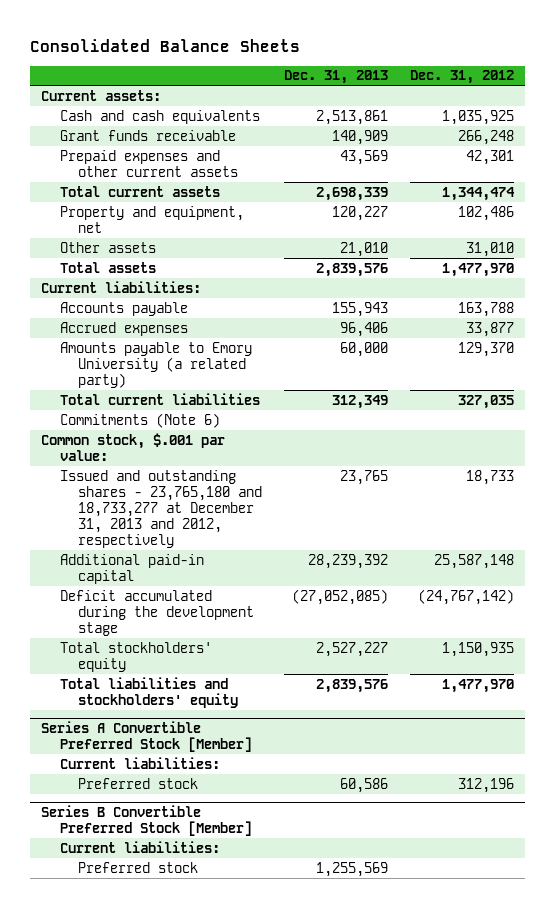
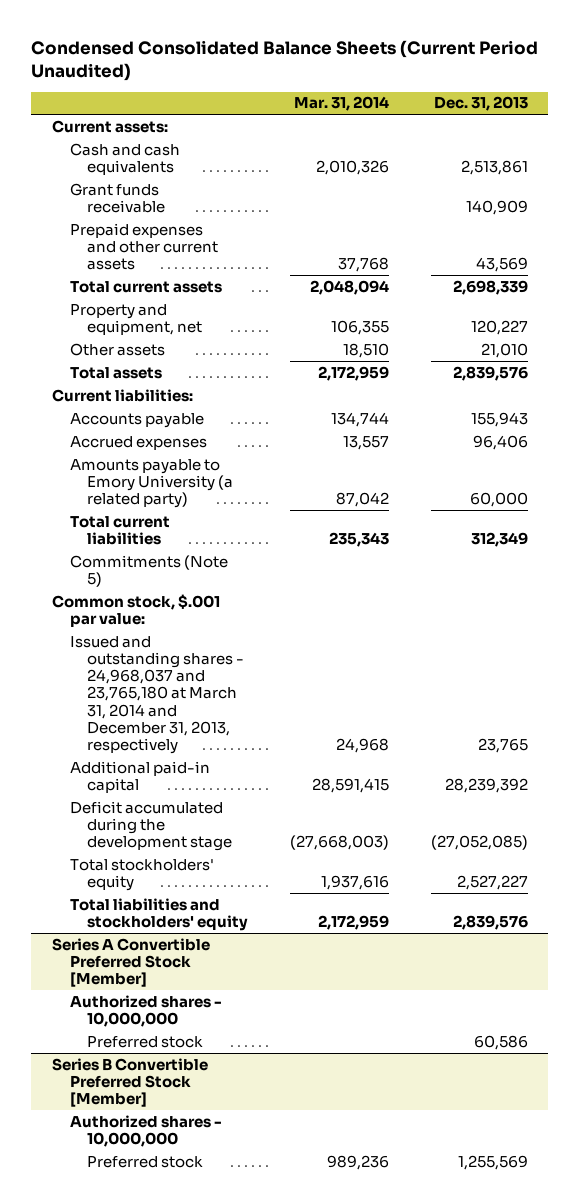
- Consolidated Balance Sheets
+ Condensed Consolidated Balance Sheets (Current Period Unaudited)
- | Dec. 31, 2013 | Dec. 31, 2012
+ | Mar. 31, 2014 | Dec. 31, 2013
- Commitments (Note 6)
+ Commitments (Note 5)
- Issued and outstanding shares - 23,765,180 and 18,733,277 at December 31, 2013 and 2012, respectively | 23,765 | 18,733
+ Issued and outstanding shares - 24,968,037 and 23,765,180 at March 31, 2014 and December 31, 2013, respectively | 24,968 | 23,765
@ Series A Convertible Preferred Stock [Member]
- Current liabilities:
+ Authorized shares - 10,000,000
@ Series B Convertible Preferred Stock [Member]
- Current liabilities:
+ Authorized shares - 10,000,000

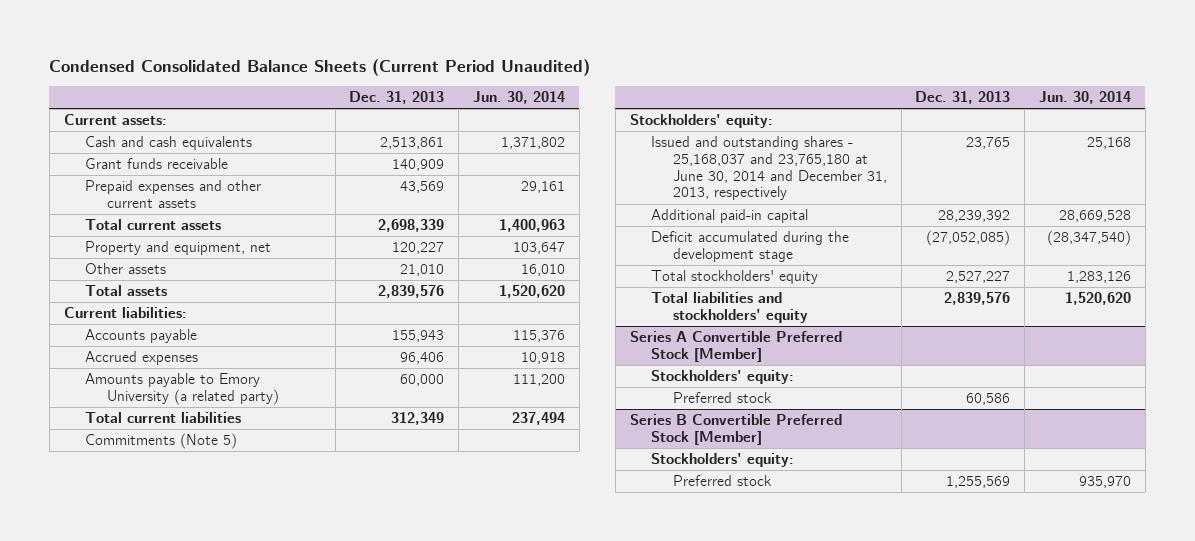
- | Mar. 31, 2014 | Dec. 31, 2013
+ | Dec. 31, 2013 | Jun. 30, 2014
- Common stock, $.001 par value:
- Issued and outstanding shares - 24,968,037 and 23,765,180 at March 31, 2014 and December 31, 2013, respectively | 24,968 | 23,765
+ Stockholders' equity:
+ Issued and outstanding shares - 25,168,037 and 23,765,180 at June 30, 2014 and December 31, 2013, respectively | 23,765 | 25,168
@ Series A Convertible Preferred Stock [Member]
- Authorized shares - 10,000,000
+ Stockholders' equity:
@ Series B Convertible Preferred Stock [Member]
- Authorized shares - 10,000,000
+ Stockholders' equity:

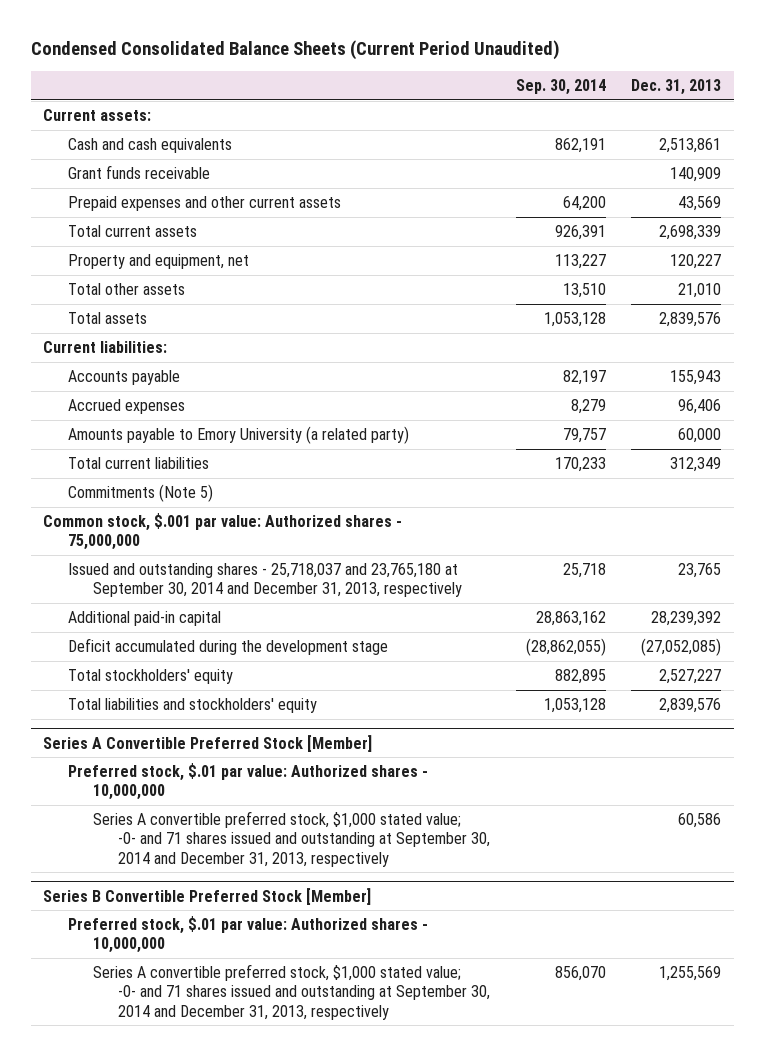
- | Dec. 31, 2013 | Jun. 30, 2014
+ | Sep. 30, 2014 | Dec. 31, 2013
- Other assets | 21,010 | 16,010
+ Total other assets | 13,510 | 21,010
- Stockholders' equity:
- Issued and outstanding shares - 25,168,037 and 23,765,180 at June 30, 2014 and December 31, 2013, respectively | 23,765 | 25,168
+ Common stock, $.001 par value: Authorized shares - 75,000,000
+ Issued and outstanding shares - 25,718,037 and 23,765,180 at September 30, 2014 and December 31, 2013, respectively | 25,718 | 23,765
@ Series A Convertible Preferred Stock [Member]
- Stockholders' equity:
- Preferred stock | 60,586 |
+ Preferred stock, $.01 par value: Authorized shares - 10,000,000
+ Series A convertible preferred stock, $1,000 stated value; -0- and 71 shares issued and outstanding at September 30, 2014 and December 31, 2013, respectively | | 60,586
@ Series B Convertible Preferred Stock [Member]
- Stockholders' equity:
- Preferred stock | 1,255,569 | 935,970
+ Preferred stock, $.01 par value: Authorized shares - 10,000,000
+ Series A convertible preferred stock, $1,000 stated value; -0- and 71 shares issued and outstanding at September 30, 2014 and December 31, 2013, respectively | 856,070 | 1,255,569

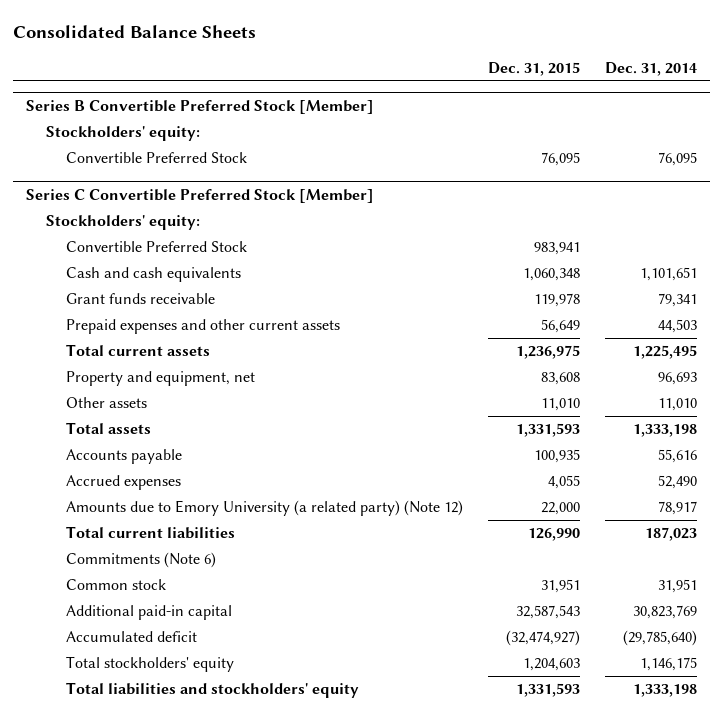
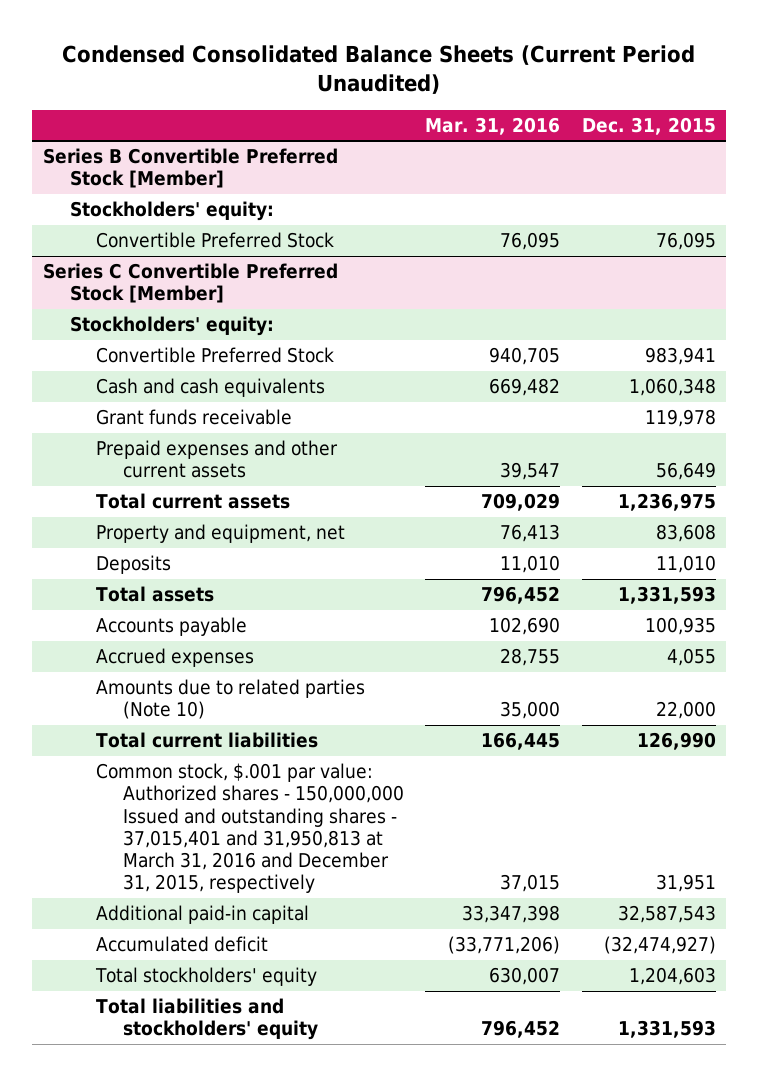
- Consolidated Balance Sheets
+ Condensed Consolidated Balance Sheets (Current Period Unaudited)
- | Dec. 31, 2015 | Dec. 31, 2014
+ | Mar. 31, 2016 | Dec. 31, 2015
@ Series C Convertible Preferred Stock [Member]
- Other assets | 11,010 | 11,010
+ Deposits | 11,010 | 11,010
- Amounts due to Emory University (a related party) (Note 12) | 22,000 | 78,917
+ Amounts due to related parties (Note 10) | 35,000 | 22,000
- Commitments (Note 6)
- Common stock | 31,951 | 31,951
+ Common stock, $.001 par value: Authorized shares - 150,000,000 Issued and outstanding shares - 37,015,401 and 31,950,813 at March 31, 2016 and December 31, 2015, respectively | 37,015 | 31,951

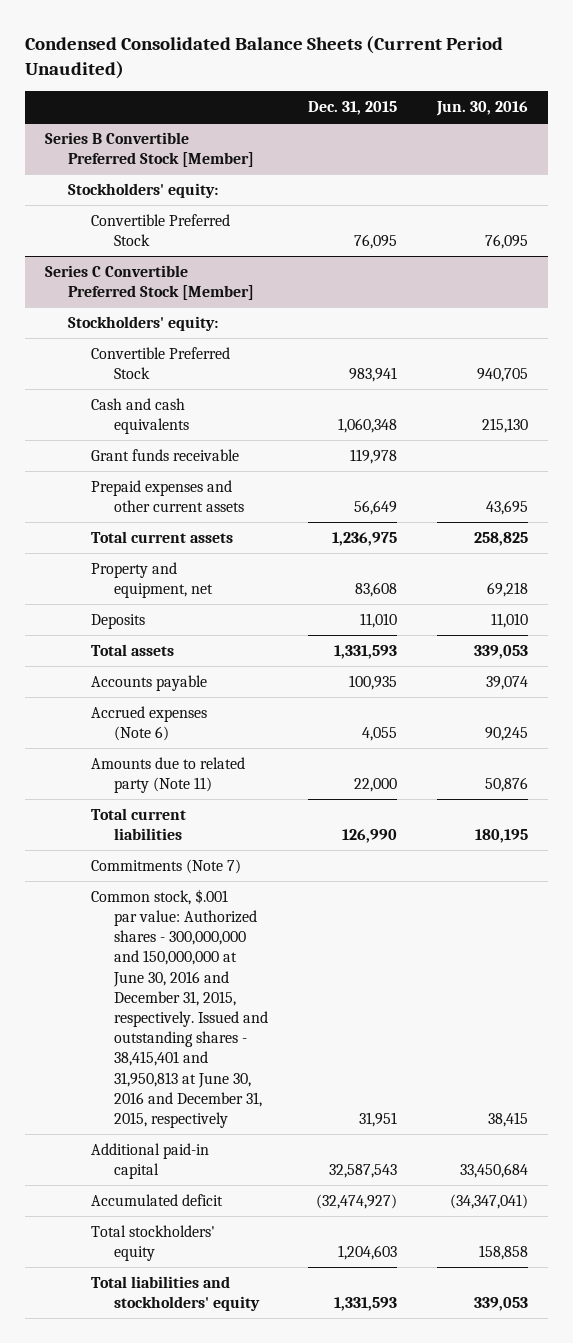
- | Mar. 31, 2016 | Dec. 31, 2015
+ | Dec. 31, 2015 | Jun. 30, 2016
@ Series C Convertible Preferred Stock [Member]
- Accrued expenses | 28,755 | 4,055
- Amounts due to related parties (Note 10) | 35,000 | 22,000
+ Accrued expenses (Note 6) | 4,055 | 90,245
+ Amounts due to related party (Note 11) | 22,000 | 50,876
- Common stock, $.001 par value: Authorized shares - 150,000,000 Issued and outstanding shares - 37,015,401 and 31,950,813 at March 31, 2016 and December 31, 2015, respectively | 37,015 | 31,951
+ Commitments (Note 7)
+ Common stock, $.001 par value: Authorized shares - 300,000,000 and 150,000,000 at June 30, 2016 and December 31, 2015, respectively. Issued and outstanding shares - 38,415,401 and 31,950,813 at June 30, 2016 and December 31, 2015, respectively | 31,951 | 38,415

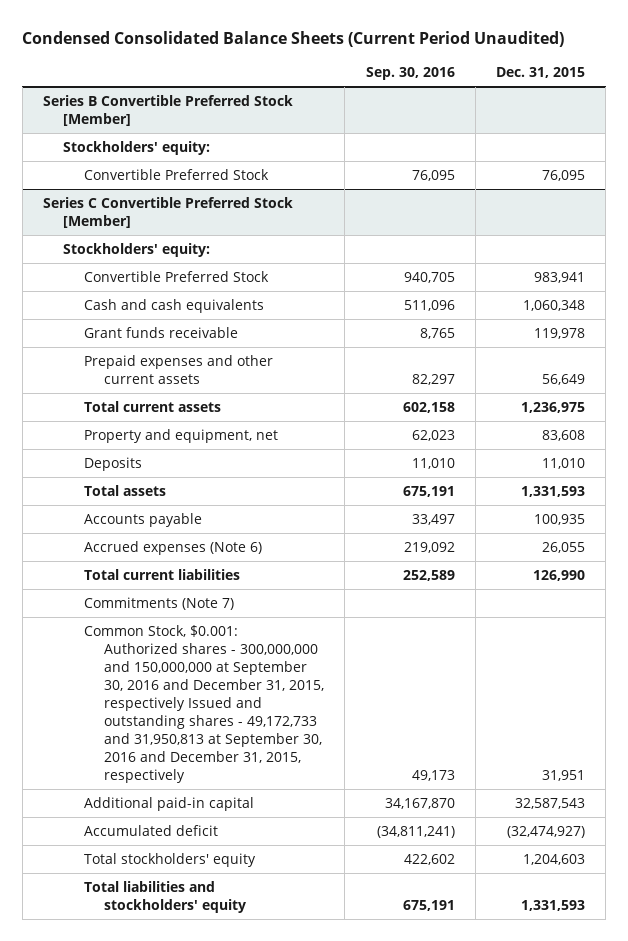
- | Dec. 31, 2015 | Jun. 30, 2016
+ | Sep. 30, 2016 | Dec. 31, 2015
@ Series C Convertible Preferred Stock [Member]
- Accrued expenses (Note 6) | 4,055 | 90,245
- Amounts due to related party (Note 11) | 22,000 | 50,876
+ Accrued expenses (Note 6) | 219,092 | 26,055
- Common stock, $.001 par value: Authorized shares - 300,000,000 and 150,000,000 at June 30, 2016 and December 31, 2015, respectively. Issued and outstanding shares - 38,415,401 and 31,950,813 at June 30, 2016 and December 31, 2015, respectively | 31,951 | 38,415
+ Common Stock, $0.001: Authorized shares - 300,000,000 and 150,000,000 at September 30, 2016 and December 31, 2015, respectively Issued and outstanding shares - 49,172,733 and 31,950,813 at September 30, 2016 and December 31, 2015, respectively | 49,173 | 31,951

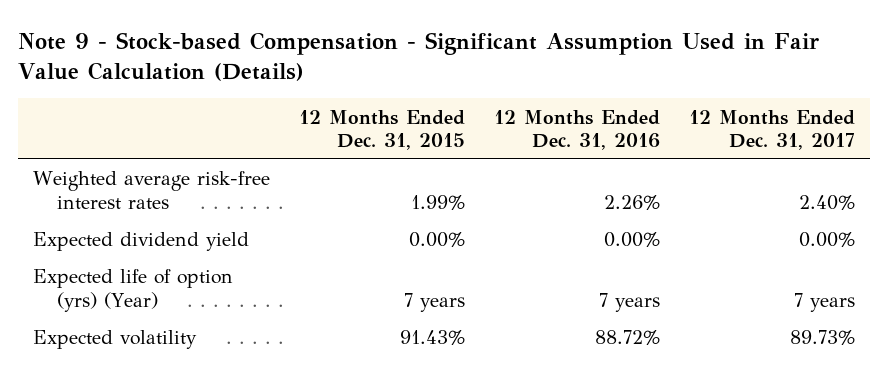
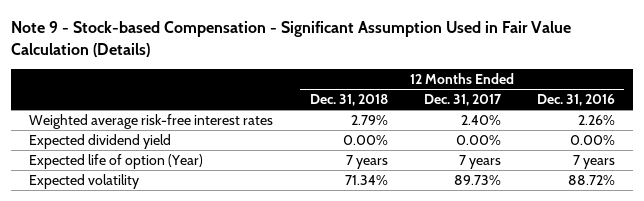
- | 12 Months Ended Dec. 31, 2015 | 12 Months Ended Dec. 31, 2016 | 12 Months Ended Dec. 31, 2017
+ | 12 Months Ended Dec. 31, 2018 | 12 Months Ended Dec. 31, 2017 | 12 Months Ended Dec. 31, 2016
- Expected life of option (yrs) (Year) | 7 years | 7 years | 7 years
+ Expected life of option (Year) | 7 years | 7 years | 7 years

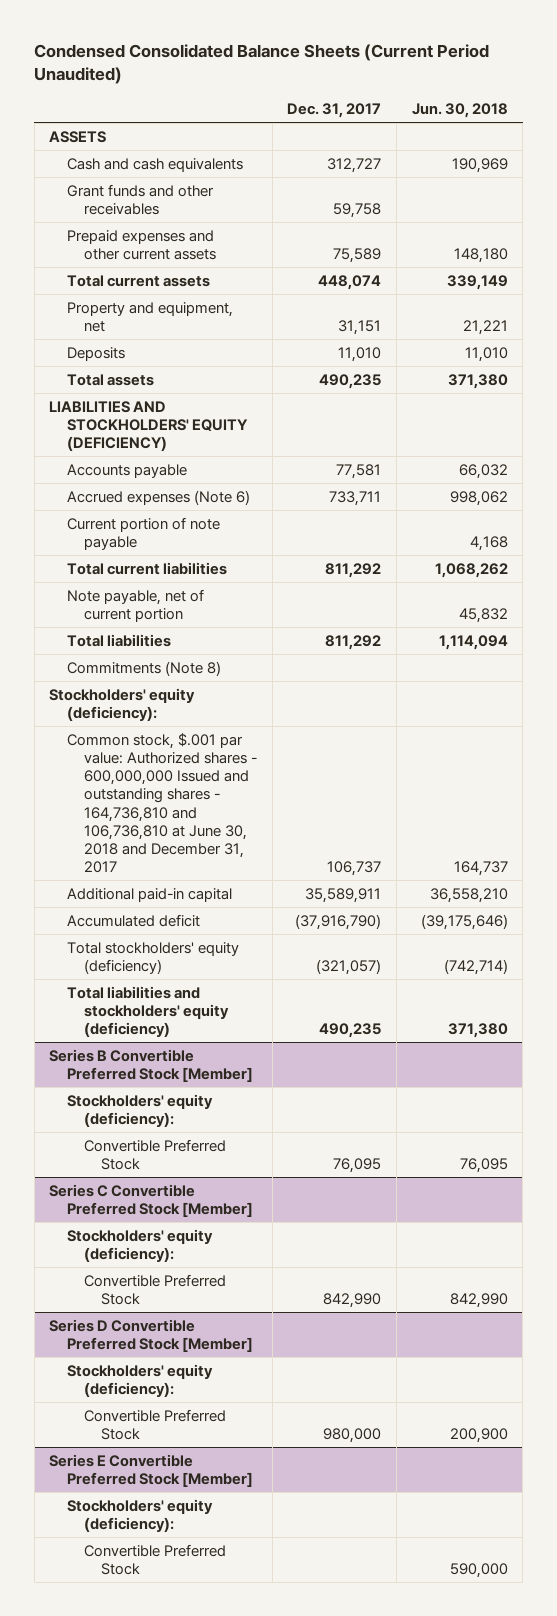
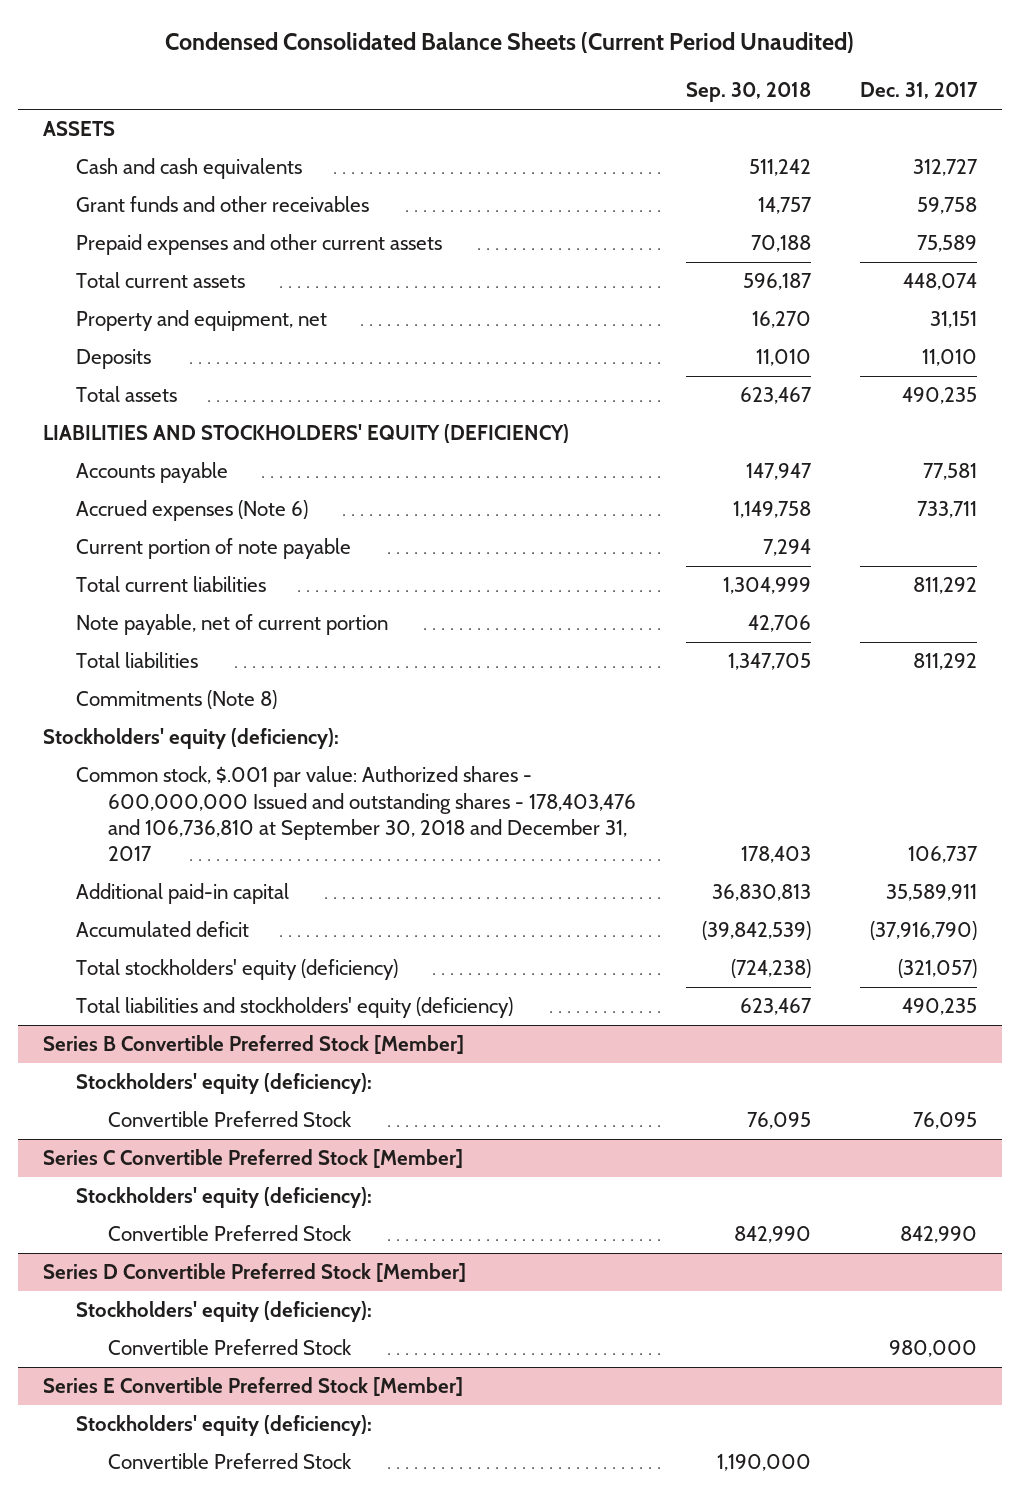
- | Dec. 31, 2017 | Jun. 30, 2018
+ | Sep. 30, 2018 | Dec. 31, 2017
- Common stock, $.001 par value: Authorized shares - 600,000,000 Issued and outstanding shares - 164,736,810 and 106,736,810 at June 30, 2018 and December 31, 2017 | 106,737 | 164,737
+ Common stock, $.001 par value: Authorized shares - 600,000,000 Issued and outstanding shares - 178,403,476 and 106,736,810 at September 30, 2018 and December 31, 2017 | 178,403 | 106,737

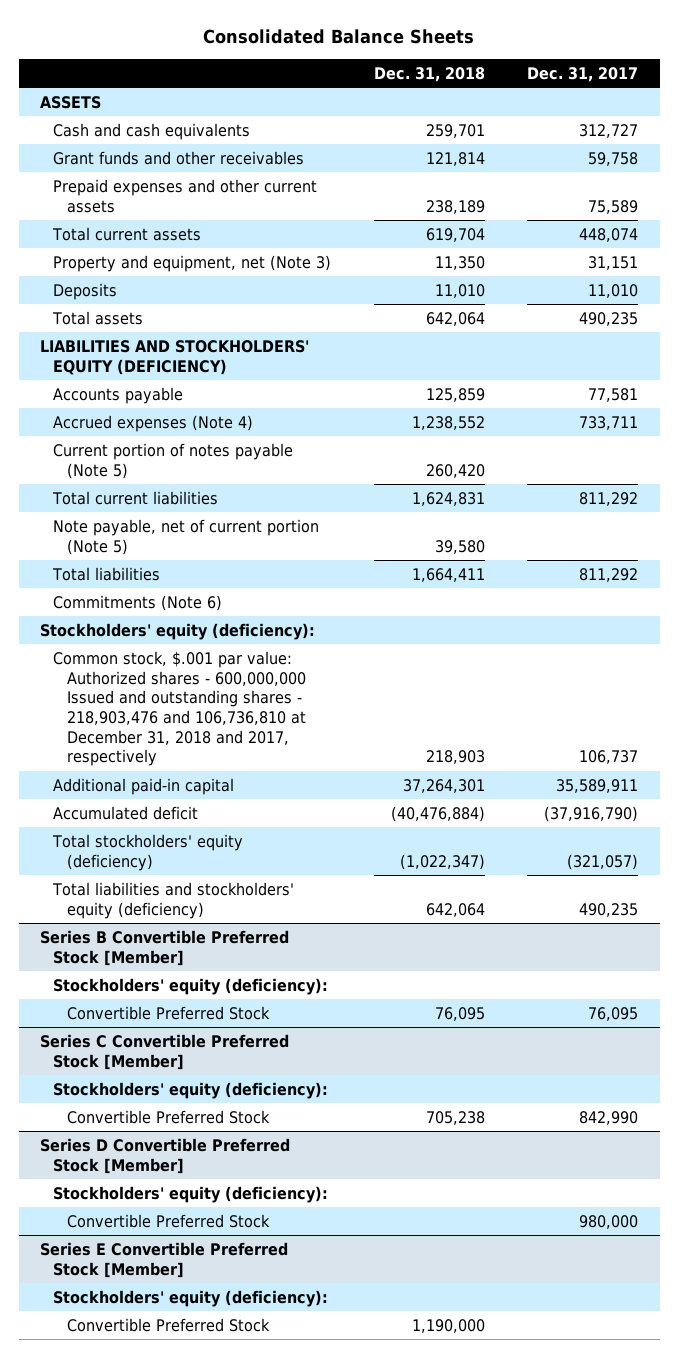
- Condensed Consolidated Balance Sheets (Current Period Unaudited)
+ Consolidated Balance Sheets
- | Sep. 30, 2018 | Dec. 31, 2017
+ | Dec. 31, 2018 | Dec. 31, 2017
- Property and equipment, net | 16,270 | 31,151
+ Property and equipment, net (Note 3) | 11,350 | 31,151
- Accrued expenses (Note 6) | 1,149,758 | 733,711
- Current portion of note payable | 7,294 |
+ Accrued expenses (Note 4) | 1,238,552 | 733,711
+ Current portion of notes payable (Note 5) | 260,420 |
- Note payable, net of current portion | 42,706 |
+ Note payable, net of current portion (Note 5) | 39,580 |
- Commitments (Note 8)
+ Commitments (Note 6)
- Common stock, $.001 par value: Authorized shares - 600,000,000 Issued and outstanding shares - 178,403,476 and 106,736,810 at September 30, 2018 and December 31, 2017 | 178,403 | 106,737
+ Common stock, $.001 par value: Authorized shares - 600,000,000 Issued and outstanding shares - 218,903,476 and 106,736,810 at December 31, 2018 and 2017, respectively | 218,903 | 106,737

